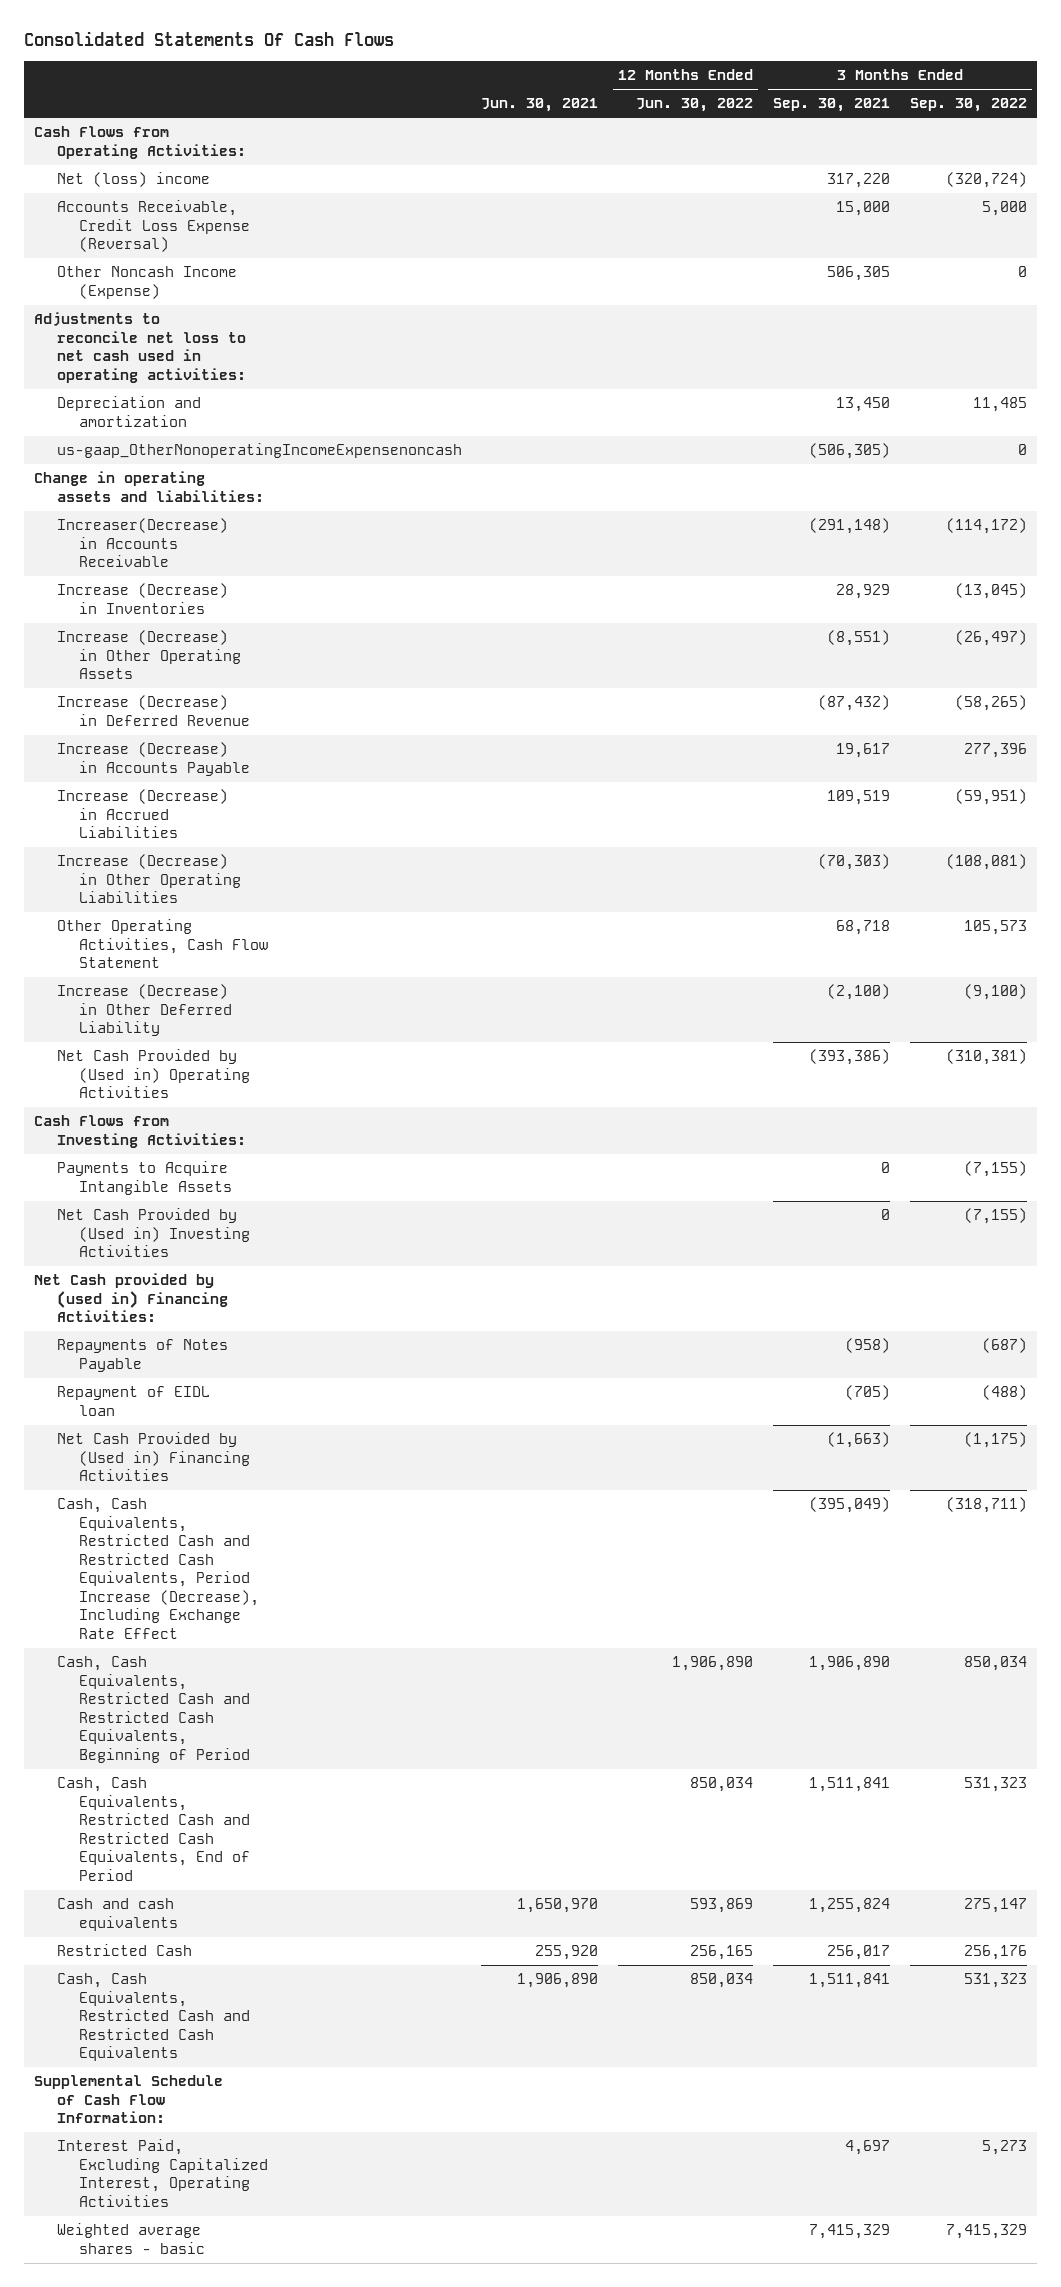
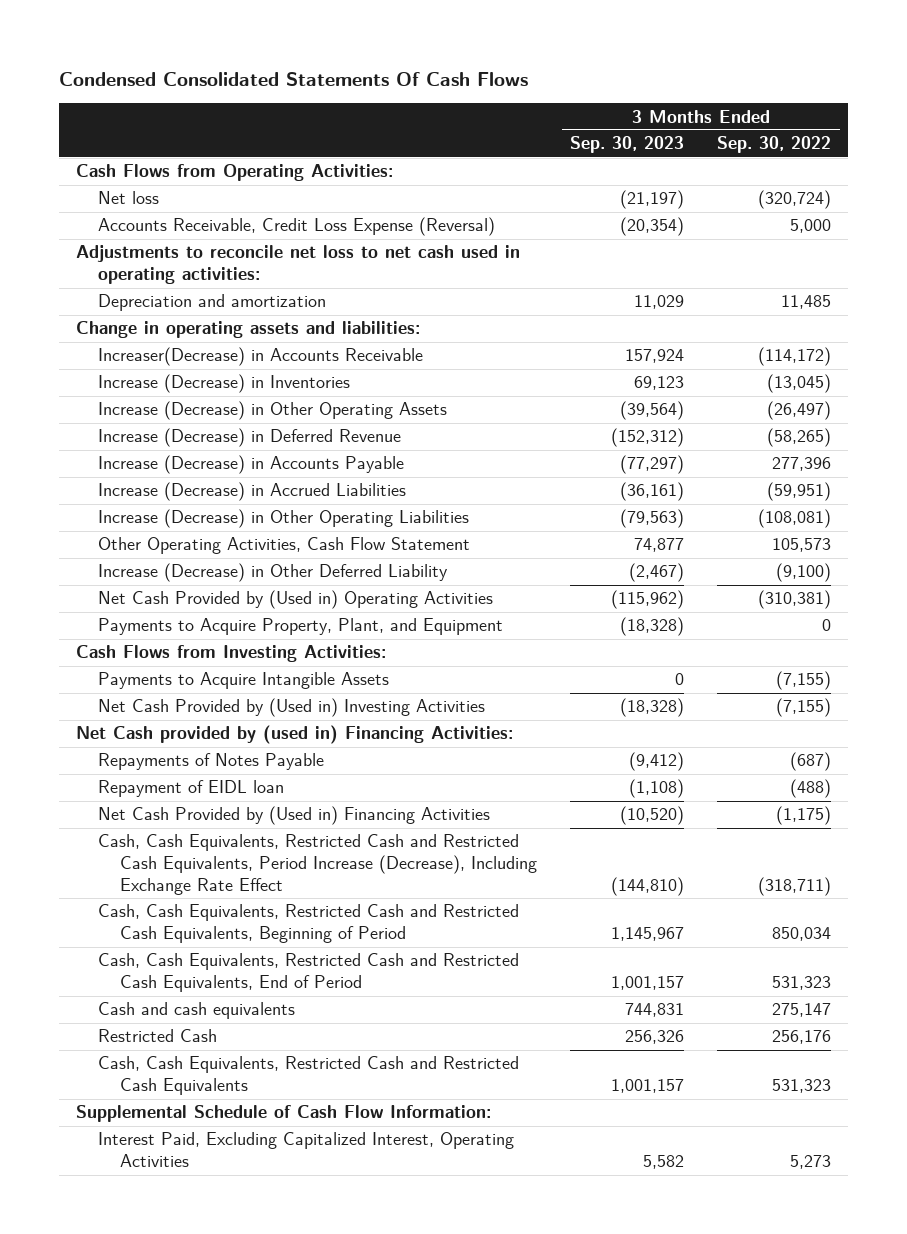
- Consolidated Statements Of Cash Flows
+ Condensed Consolidated Statements Of Cash Flows
- | Jun. 30, 2021 | 12 Months Ended Jun. 30, 2022 | 3 Months Ended Sep. 30, 2021 | 3 Months Ended Sep. 30, 2022
+ | 3 Months Ended Sep. 30, 2023 | 3 Months Ended Sep. 30, 2022
- Net (loss) income | | | 317,220 | (320,724)
+ Net loss | (21,197) | (320,724)
- Other Noncash Income (Expense) | | | 506,305 | 0
- us-gaap_OtherNonoperatingIncomeExpensenoncash | | | (506,305) | 0
+ Payments to Acquire Property, Plant, and Equipment | (18,328) | 0
- Weighted average shares - basic | | | 7,415,329 | 7,415,329

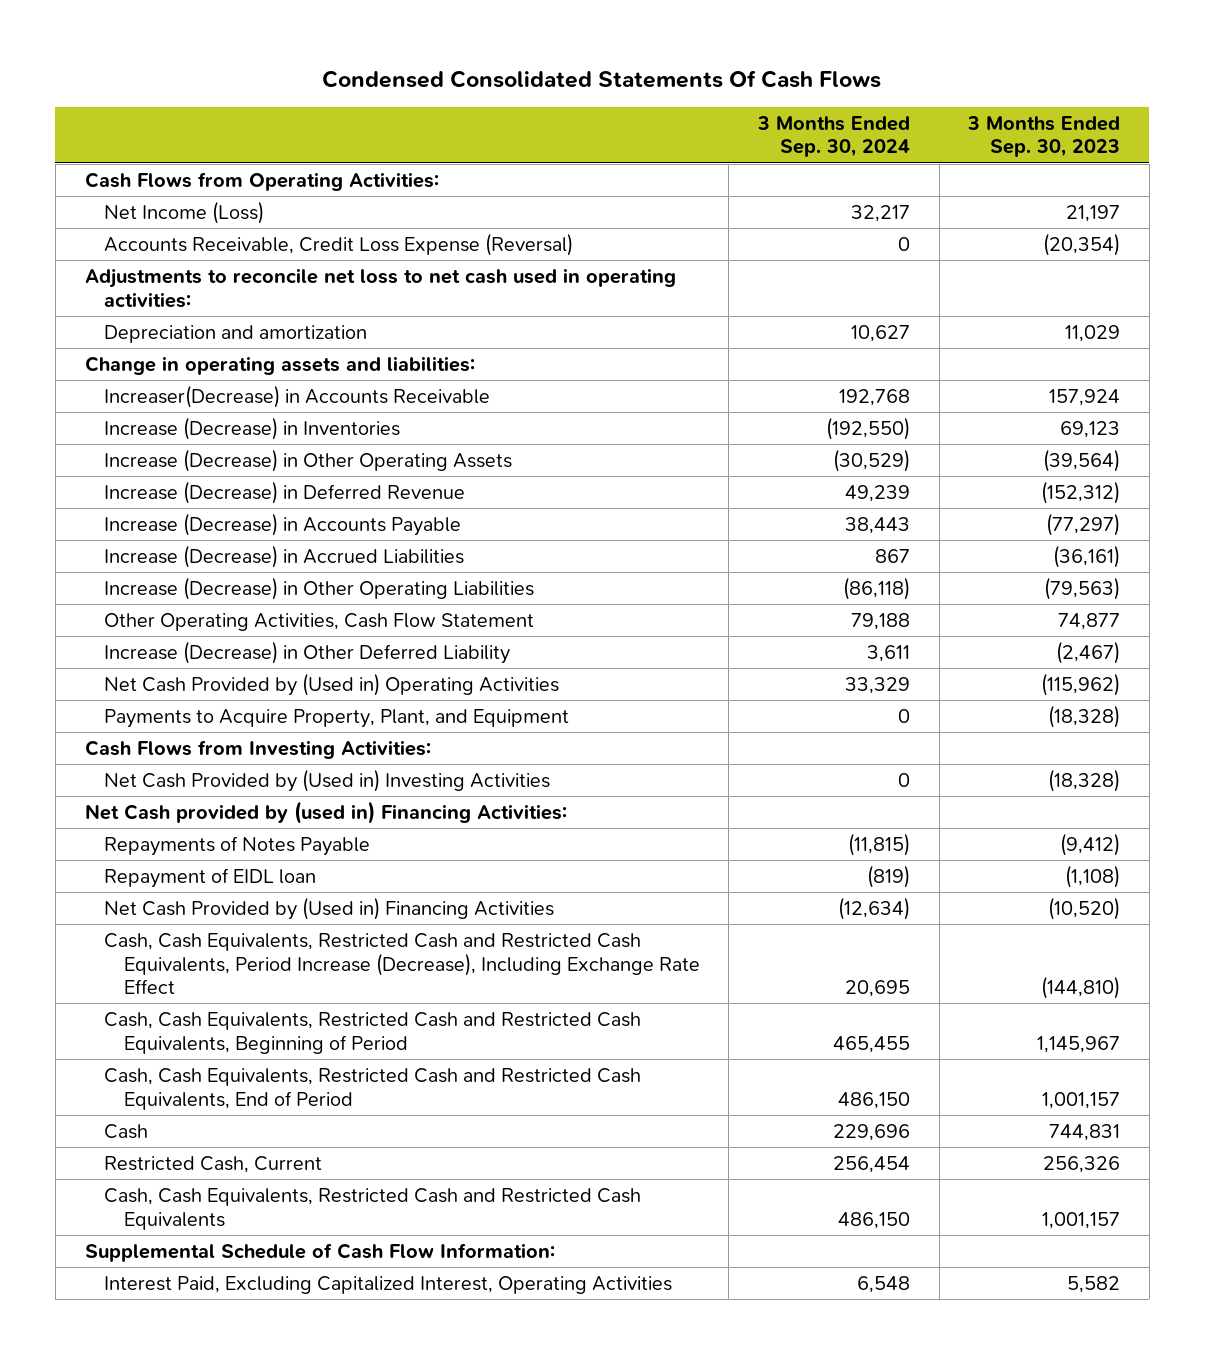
- | 3 Months Ended Sep. 30, 2023 | 3 Months Ended Sep. 30, 2022
+ | 3 Months Ended Sep. 30, 2024 | 3 Months Ended Sep. 30, 2023
- Net loss | (21,197) | (320,724)
+ Net Income (Loss) | 32,217 | 21,197
- Payments to Acquire Intangible Assets | 0 | (7,155)
- Cash and cash equivalents | 744,831 | 275,147
- Restricted Cash | 256,326 | 256,176
+ Cash | 229,696 | 744,831
+ Restricted Cash, Current | 256,454 | 256,326

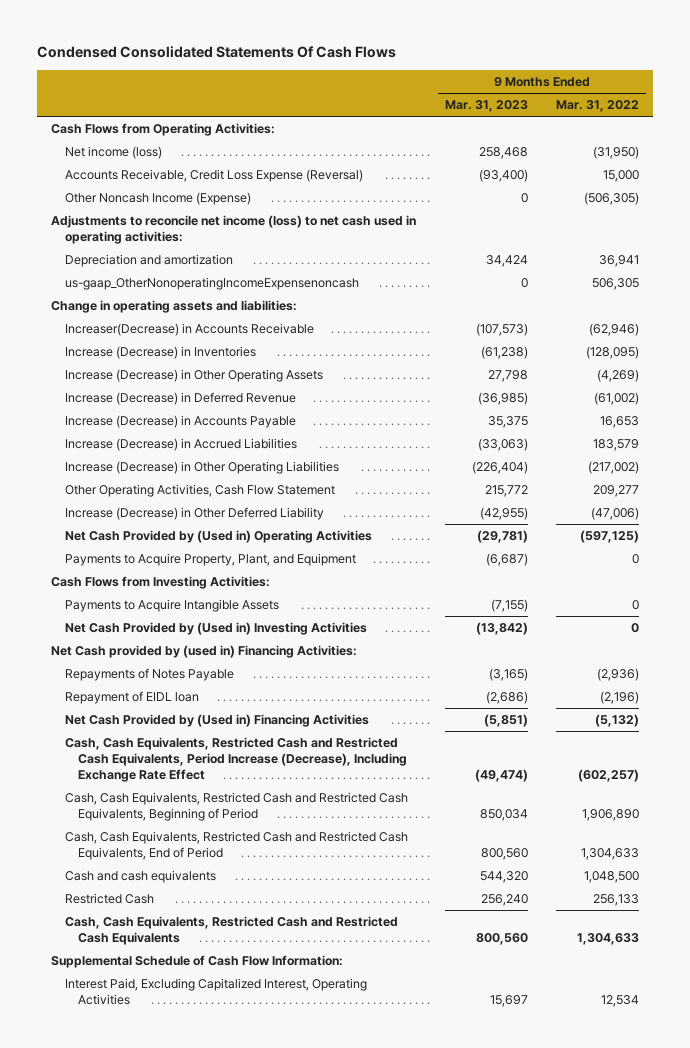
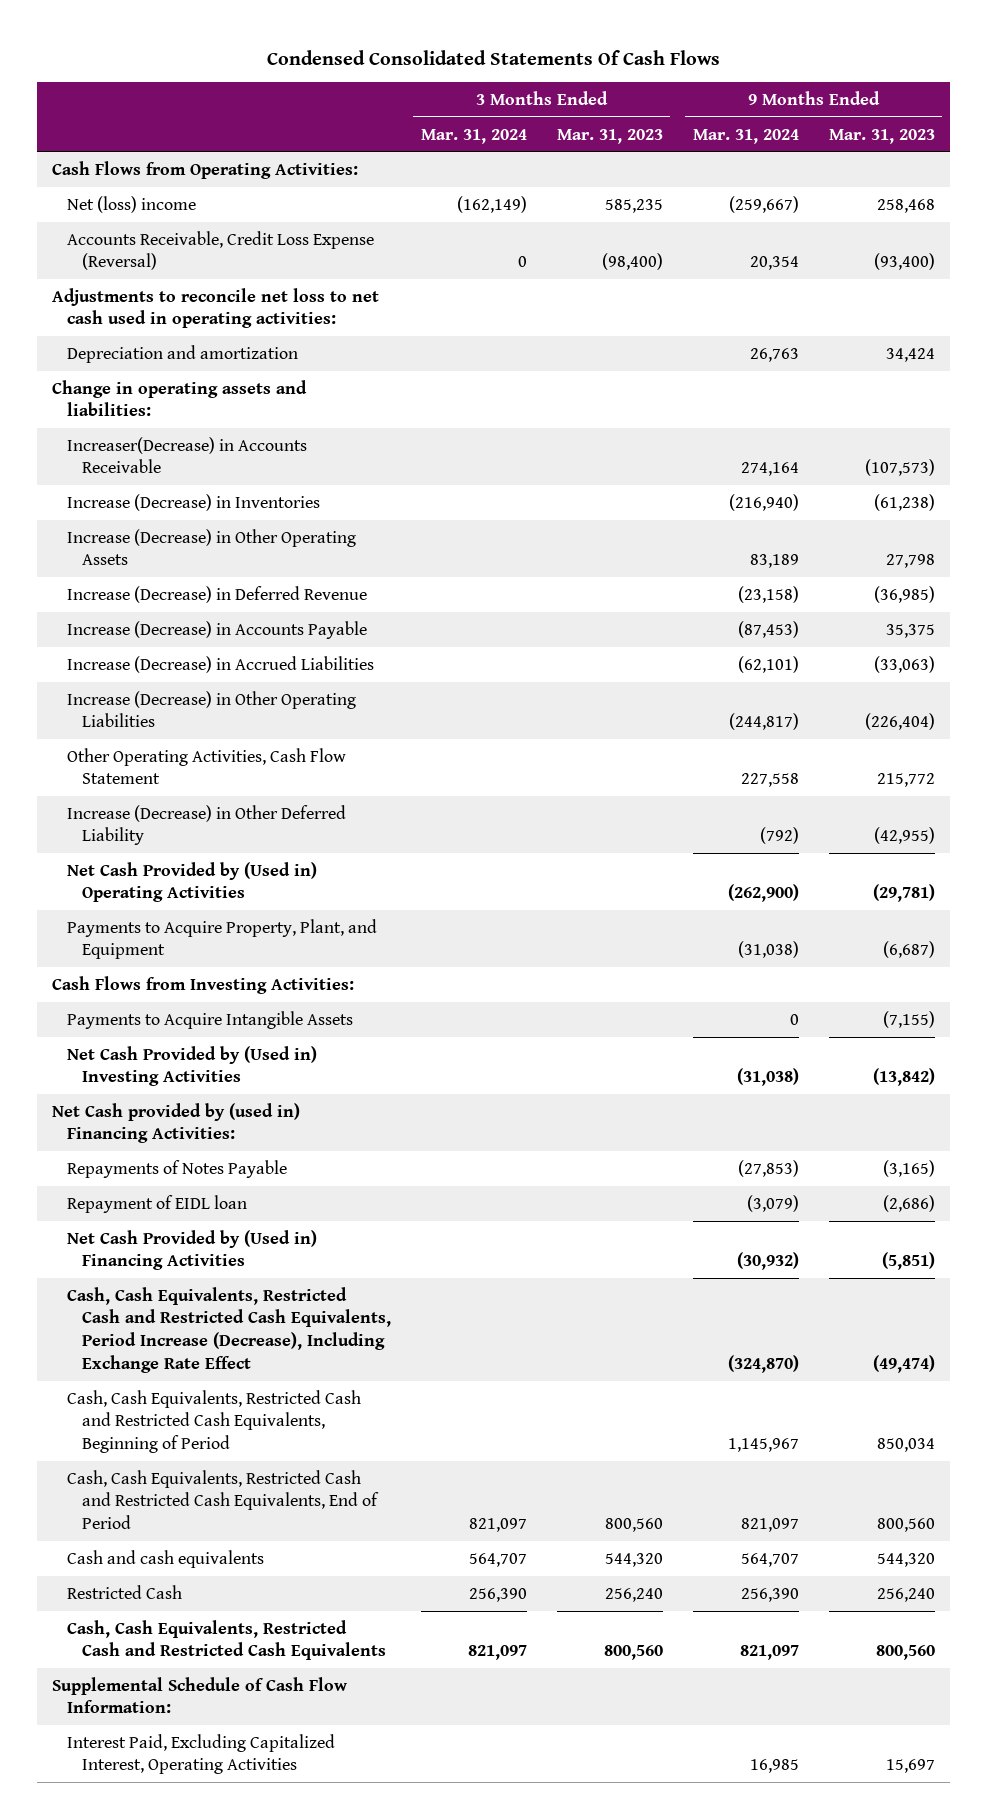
- | 9 Months Ended Mar. 31, 2023 | 9 Months Ended Mar. 31, 2022
+ | 3 Months Ended Mar. 31, 2024 | 3 Months Ended Mar. 31, 2023 | 9 Months Ended Mar. 31, 2024 | 9 Months Ended Mar. 31, 2023
- Net income (loss) | 258,468 | (31,950)
+ Net (loss) income | (162,149) | 585,235 | (259,667) | 258,468
- Other Noncash Income (Expense) | 0 | (506,305)
- Adjustments to reconcile net income (loss) to net cash used in operating activities:
+ Adjustments to reconcile net loss to net cash used in operating activities:
- us-gaap_OtherNonoperatingIncomeExpensenoncash | 0 | 506,305

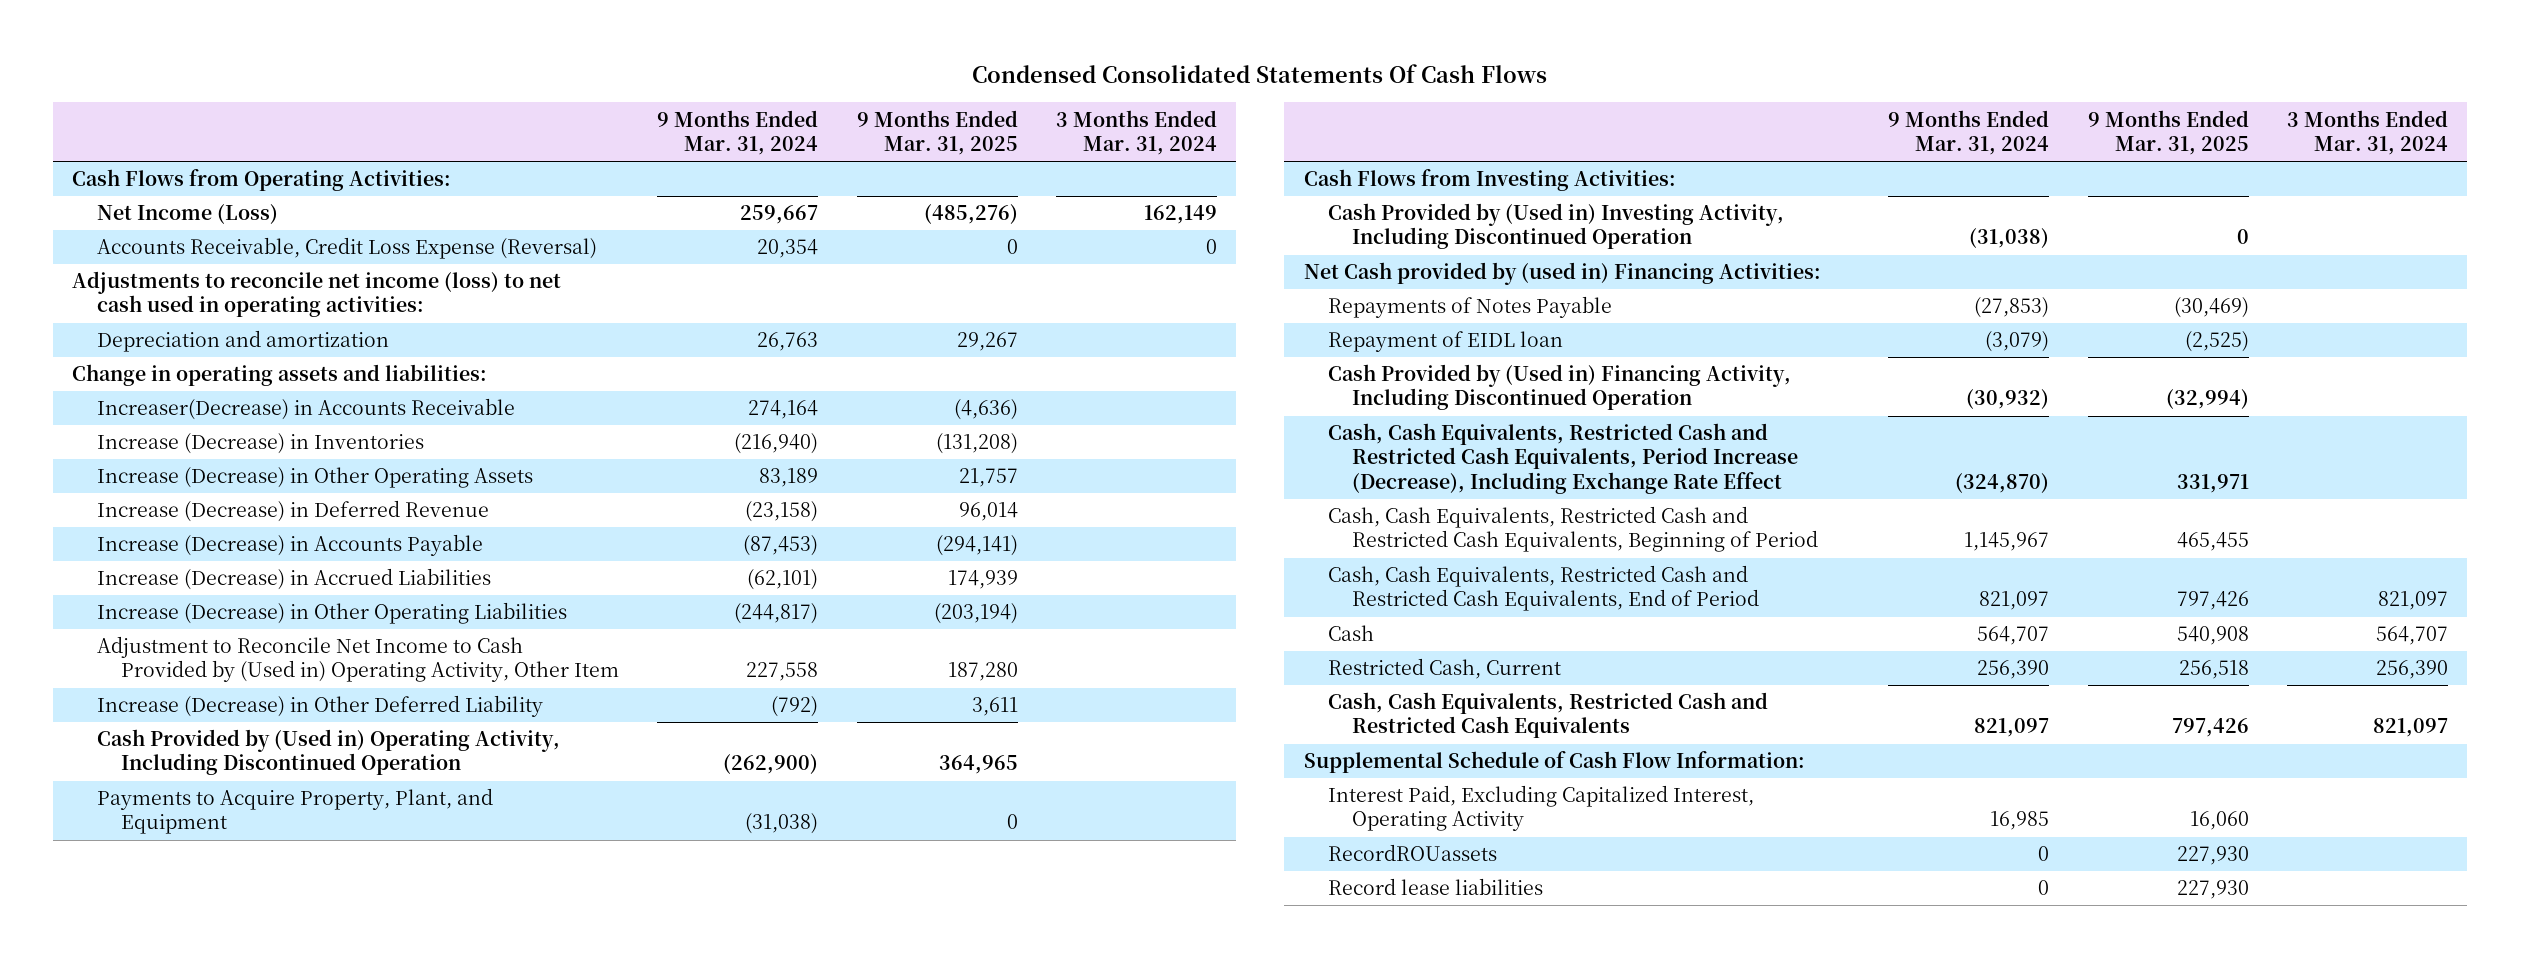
- | 3 Months Ended Mar. 31, 2024 | 3 Months Ended Mar. 31, 2023 | 9 Months Ended Mar. 31, 2024 | 9 Months Ended Mar. 31, 2023
+ | 9 Months Ended Mar. 31, 2024 | 9 Months Ended Mar. 31, 2025 | 3 Months Ended Mar. 31, 2024
- Net (loss) income | (162,149) | 585,235 | (259,667) | 258,468
+ Net Income (Loss) | 259,667 | (485,276) | 162,149
- Adjustments to reconcile net loss to net cash used in operating activities:
+ Adjustments to reconcile net income (loss) to net cash used in operating activities:
- Other Operating Activities, Cash Flow Statement | | | 227,558 | 215,772
+ Adjustment to Reconcile Net Income to Cash Provided by (Used in) Operating Activity, Other Item | 227,558 | 187,280 |
- Net Cash Provided by (Used in) Operating Activities | | | (262,900) | (29,781)
+ Cash Provided by (Used in) Operating Activity, Including Discontinued Operation | (262,900) | 364,965 |
- Payments to Acquire Intangible Assets | | | 0 | (7,155)
- Net Cash Provided by (Used in) Investing Activities | | | (31,038) | (13,842)
+ Cash Provided by (Used in) Investing Activity, Including Discontinued Operation | (31,038) | 0 |
- Net Cash Provided by (Used in) Financing Activities | | | (30,932) | (5,851)
+ Cash Provided by (Used in) Financing Activity, Including Discontinued Operation | (30,932) | (32,994) |
- Cash and cash equivalents | 564,707 | 544,320 | 564,707 | 544,320
- Restricted Cash | 256,390 | 256,240 | 256,390 | 256,240
+ Cash | 564,707 | 540,908 | 564,707
+ Restricted Cash, Current | 256,390 | 256,518 | 256,390
- Interest Paid, Excluding Capitalized Interest, Operating Activities | | | 16,985 | 15,697
+ Interest Paid, Excluding Capitalized Interest, Operating Activity | 16,985 | 16,060 |
+ RecordROUassets | 0 | 227,930 |
+ Record lease liabilities | 0 | 227,930 |

